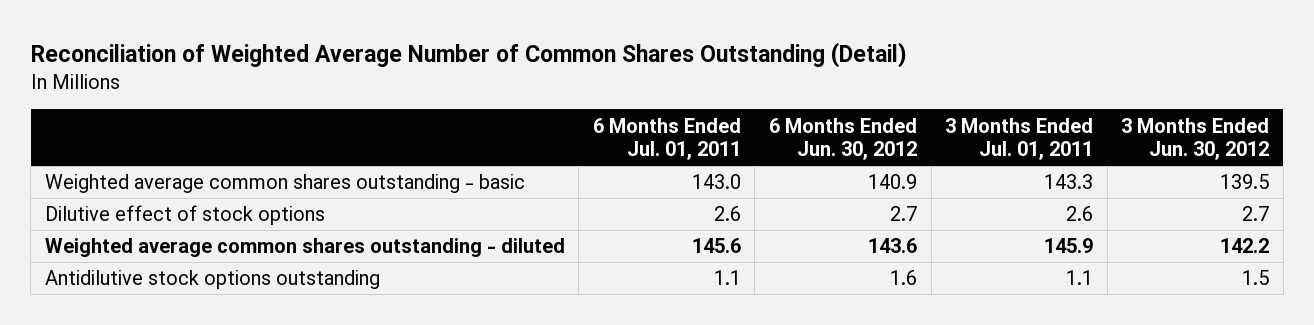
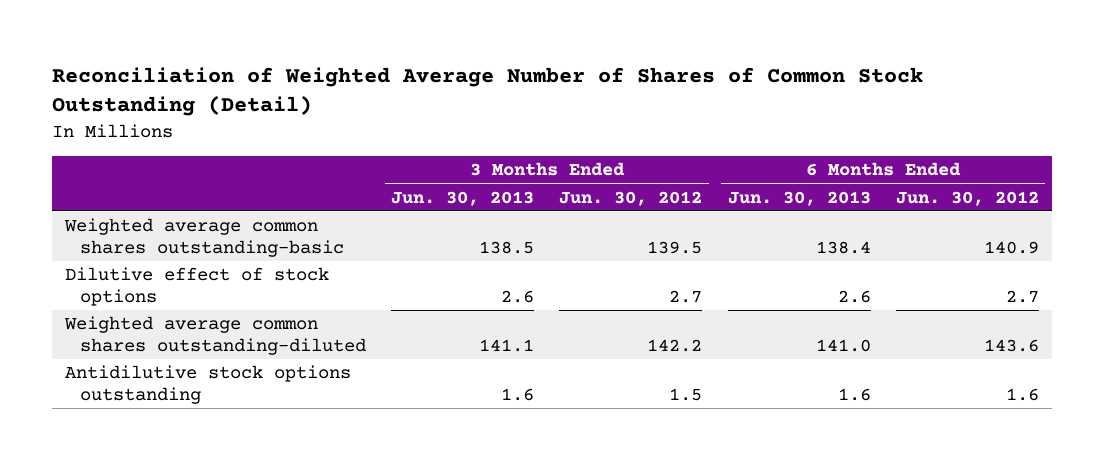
- Reconciliation of Weighted Average Number of Common Shares Outstanding (Detail)
+ Reconciliation of Weighted Average Number of Shares of Common Stock Outstanding (Detail)
- | 6 Months Ended Jul. 01, 2011 | 6 Months Ended Jun. 30, 2012 | 3 Months Ended Jul. 01, 2011 | 3 Months Ended Jun. 30, 2012
+ | 3 Months Ended Jun. 30, 2013 | 3 Months Ended Jun. 30, 2012 | 6 Months Ended Jun. 30, 2013 | 6 Months Ended Jun. 30, 2012
- Weighted average common shares outstanding - basic | 143.0 | 140.9 | 143.3 | 139.5
+ Weighted average common shares outstanding-basic | 138.5 | 139.5 | 138.4 | 140.9
- Weighted average common shares outstanding - diluted | 145.6 | 143.6 | 145.9 | 142.2
+ Weighted average common shares outstanding-diluted | 141.1 | 142.2 | 141.0 | 143.6

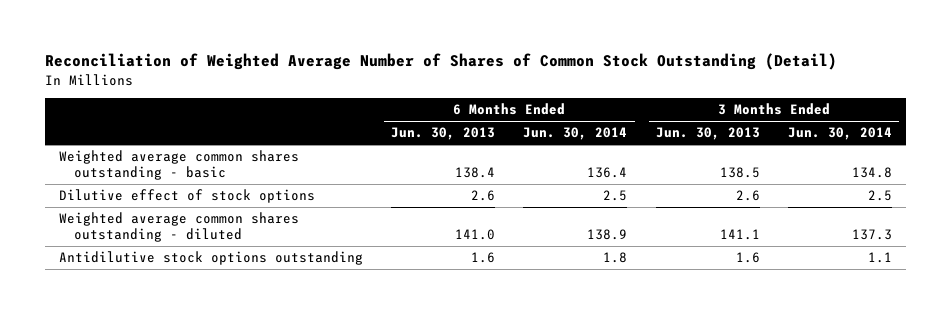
- | 3 Months Ended Jun. 30, 2013 | 3 Months Ended Jun. 30, 2012 | 6 Months Ended Jun. 30, 2013 | 6 Months Ended Jun. 30, 2012
+ | 6 Months Ended Jun. 30, 2013 | 6 Months Ended Jun. 30, 2014 | 3 Months Ended Jun. 30, 2013 | 3 Months Ended Jun. 30, 2014
- Weighted average common shares outstanding-basic | 138.5 | 139.5 | 138.4 | 140.9
+ Weighted average common shares outstanding - basic | 138.4 | 136.4 | 138.5 | 134.8
- Weighted average common shares outstanding-diluted | 141.1 | 142.2 | 141.0 | 143.6
+ Weighted average common shares outstanding - diluted | 141.0 | 138.9 | 141.1 | 137.3

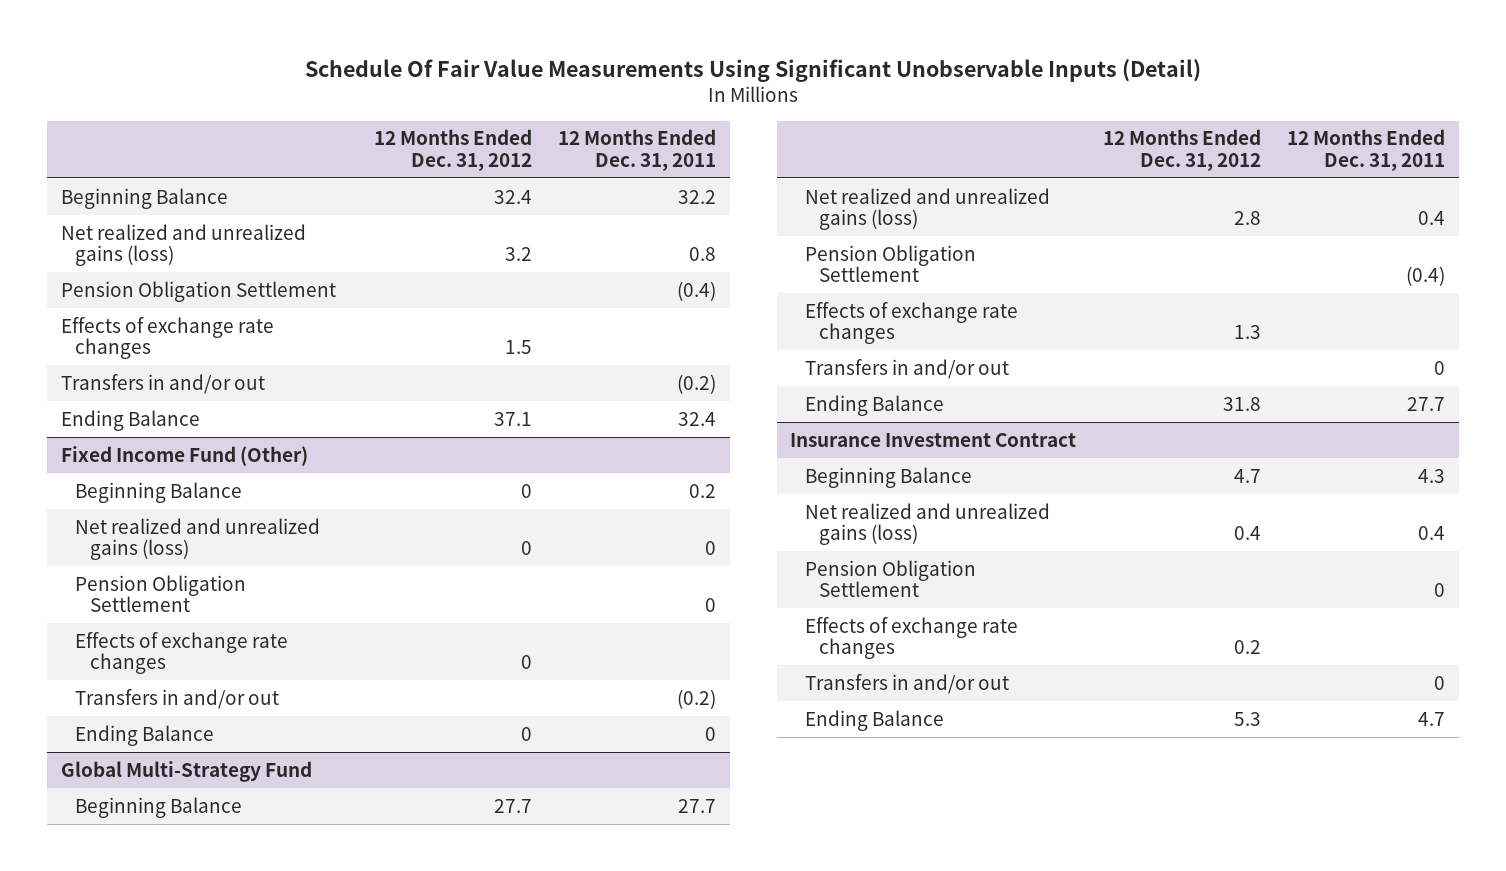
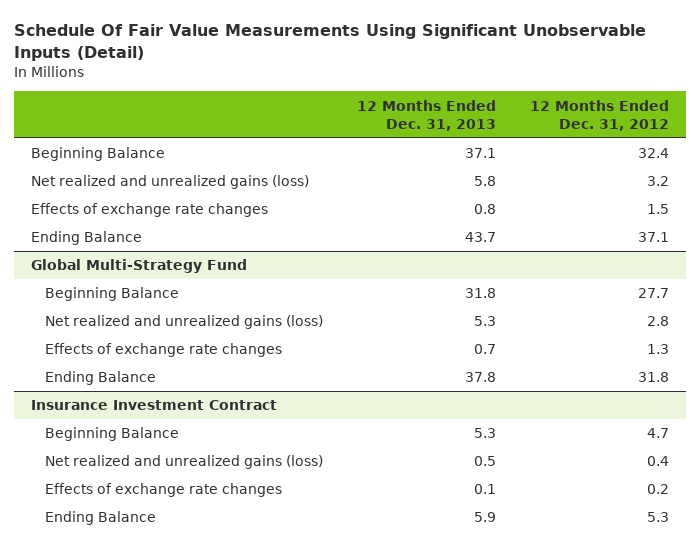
- | 12 Months Ended Dec. 31, 2012 | 12 Months Ended Dec. 31, 2011
+ | 12 Months Ended Dec. 31, 2013 | 12 Months Ended Dec. 31, 2012
- Pension Obligation Settlement | | (0.4)
- Transfers in and/or out | | (0.2)
- Fixed Income Fund (Other)
- Beginning Balance | 0 | 0.2
- Net realized and unrealized gains (loss) | 0 | 0
- Pension Obligation Settlement | | 0
- Effects of exchange rate changes | 0 |
- Transfers in and/or out | | (0.2)
- Ending Balance | 0 | 0
@ Global Multi-Strategy Fund
- Pension Obligation Settlement | | (0.4)
- Transfers in and/or out | | 0
@ Insurance Investment Contract
- Pension Obligation Settlement | | 0
- Transfers in and/or out | | 0

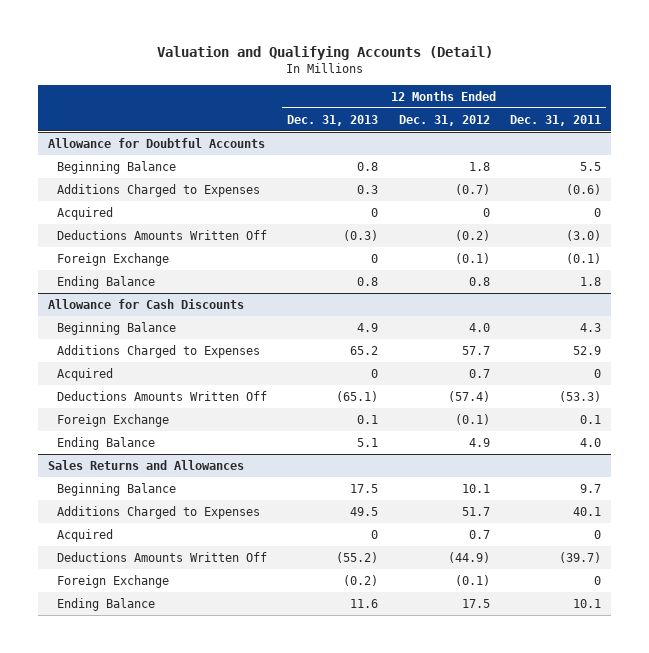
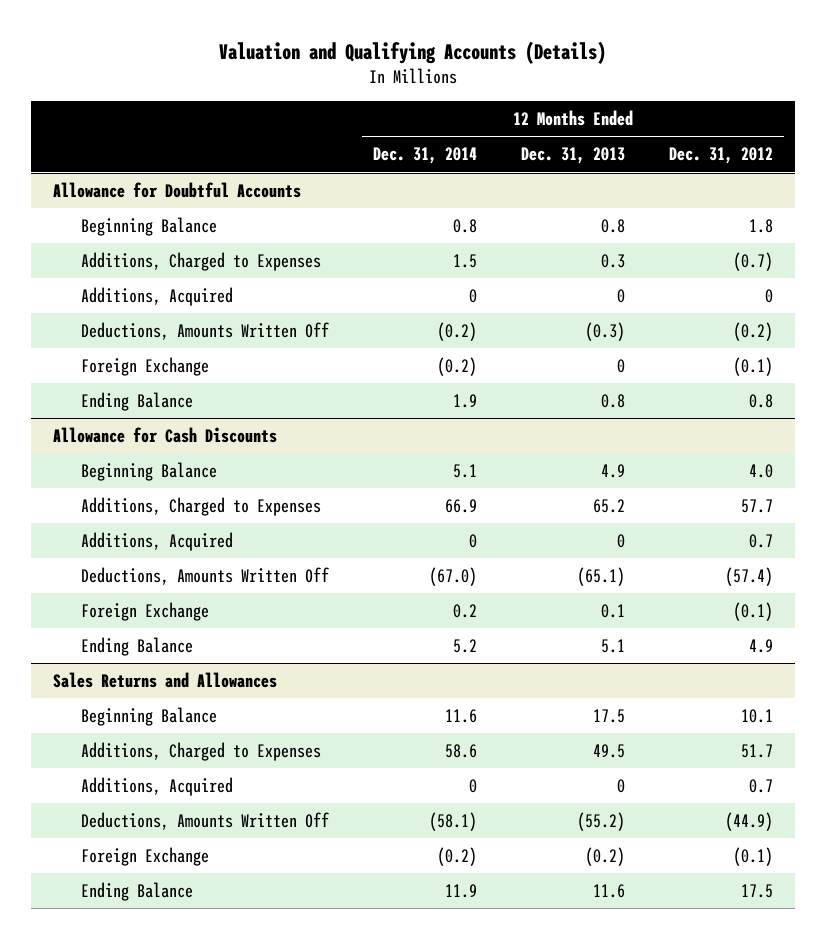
- Valuation and Qualifying Accounts (Detail)
+ Valuation and Qualifying Accounts (Details)
- | 12 Months Ended Dec. 31, 2013 | 12 Months Ended Dec. 31, 2012 | 12 Months Ended Dec. 31, 2011
+ | 12 Months Ended Dec. 31, 2014 | 12 Months Ended Dec. 31, 2013 | 12 Months Ended Dec. 31, 2012
@ Allowance for Doubtful Accounts
- Additions Charged to Expenses | 0.3 | (0.7) | (0.6)
- Acquired | 0 | 0 | 0
- Deductions Amounts Written Off | (0.3) | (0.2) | (3.0)
+ Additions, Charged to Expenses | 1.5 | 0.3 | (0.7)
+ Additions, Acquired | 0 | 0 | 0
+ Deductions, Amounts Written Off | (0.2) | (0.3) | (0.2)
@ Allowance for Cash Discounts
- Additions Charged to Expenses | 65.2 | 57.7 | 52.9
- Acquired | 0 | 0.7 | 0
- Deductions Amounts Written Off | (65.1) | (57.4) | (53.3)
+ Additions, Charged to Expenses | 66.9 | 65.2 | 57.7
+ Additions, Acquired | 0 | 0 | 0.7
+ Deductions, Amounts Written Off | (67.0) | (65.1) | (57.4)
@ Sales Returns and Allowances
- Additions Charged to Expenses | 49.5 | 51.7 | 40.1
- Acquired | 0 | 0.7 | 0
- Deductions Amounts Written Off | (55.2) | (44.9) | (39.7)
+ Additions, Charged to Expenses | 58.6 | 49.5 | 51.7
+ Additions, Acquired | 0 | 0 | 0.7
+ Deductions, Amounts Written Off | (58.1) | (55.2) | (44.9)

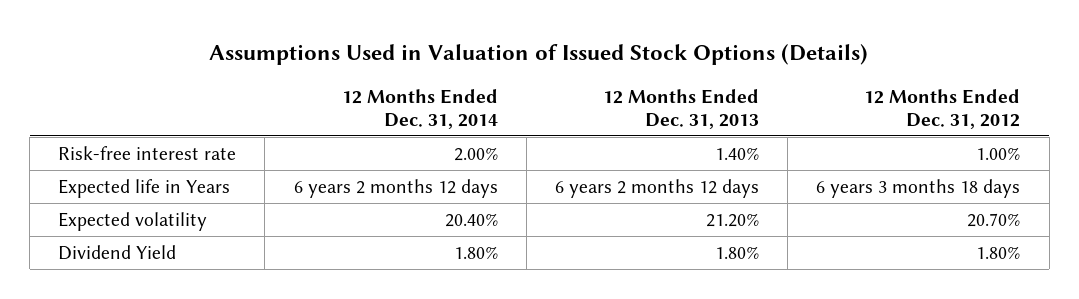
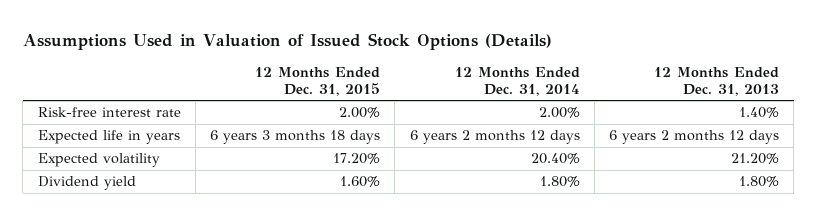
- | 12 Months Ended Dec. 31, 2014 | 12 Months Ended Dec. 31, 2013 | 12 Months Ended Dec. 31, 2012
+ | 12 Months Ended Dec. 31, 2015 | 12 Months Ended Dec. 31, 2014 | 12 Months Ended Dec. 31, 2013
- Expected life in Years | 6 years 2 months 12 days | 6 years 2 months 12 days | 6 years 3 months 18 days
+ Expected life in years | 6 years 3 months 18 days | 6 years 2 months 12 days | 6 years 2 months 12 days
- Dividend Yield | 1.80% | 1.80% | 1.80%
+ Dividend yield | 1.60% | 1.80% | 1.80%

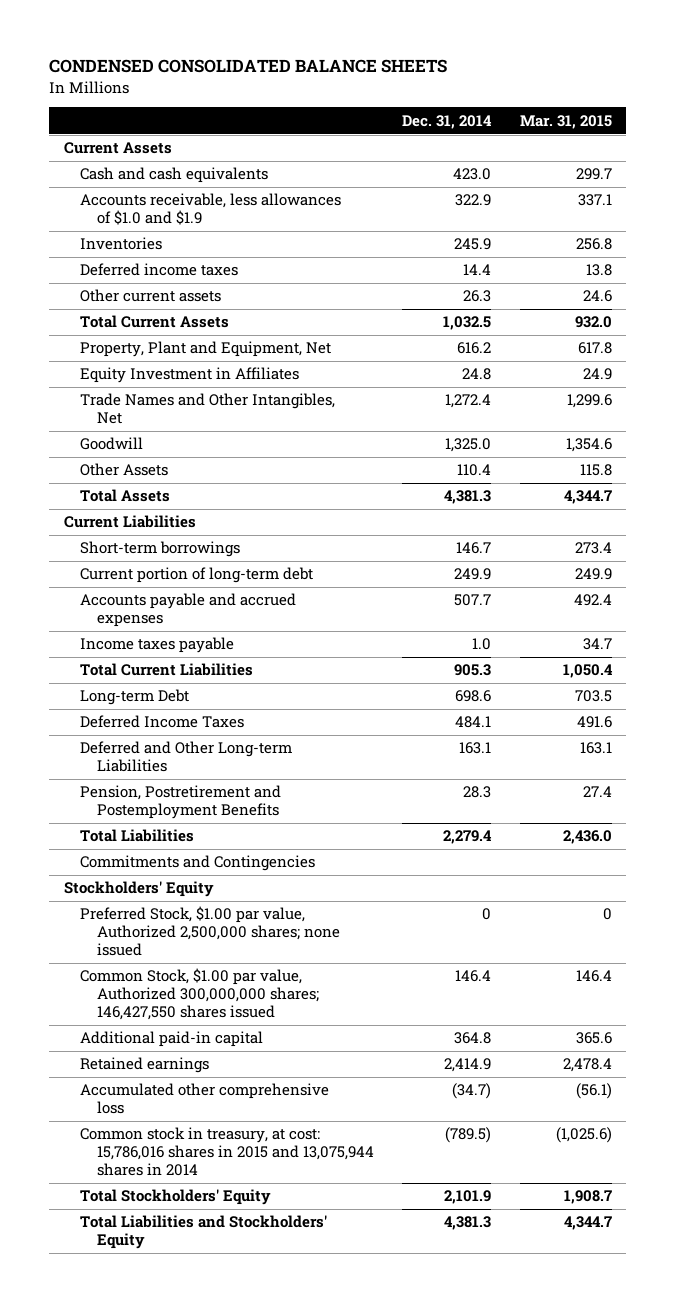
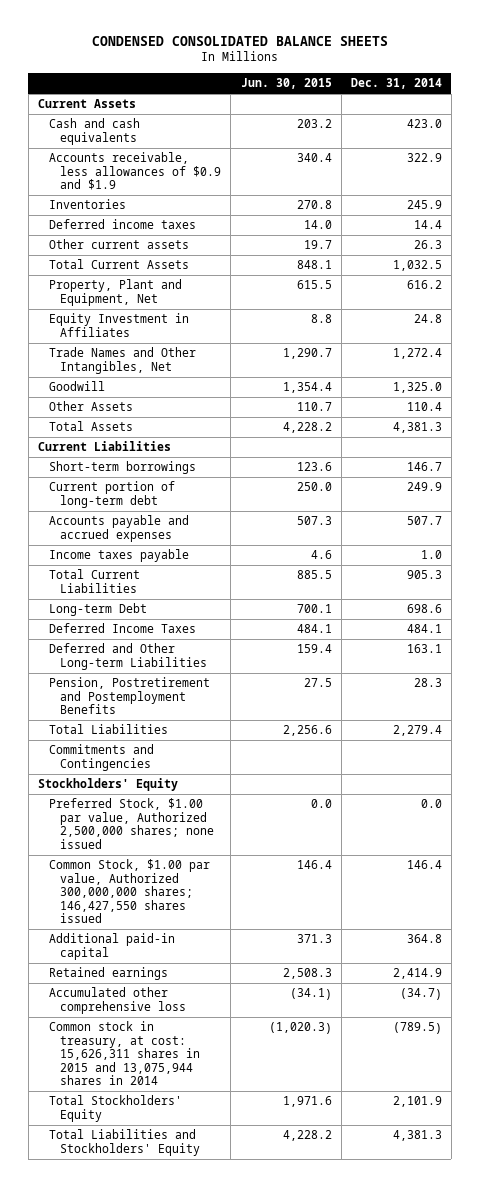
- | Dec. 31, 2014 | Mar. 31, 2015
+ | Jun. 30, 2015 | Dec. 31, 2014
- Accounts receivable, less allowances of $1.0 and $1.9 | 322.9 | 337.1
+ Accounts receivable, less allowances of $0.9 and $1.9 | 340.4 | 322.9
- Preferred Stock, $1.00 par value, Authorized 2,500,000 shares; none issued | 0 | 0
+ Preferred Stock, $1.00 par value, Authorized 2,500,000 shares; none issued | 0.0 | 0.0
- Common stock in treasury, at cost: 15,786,016 shares in 2015 and 13,075,944 shares in 2014 | (789.5) | (1,025.6)
+ Common stock in treasury, at cost: 15,626,311 shares in 2015 and 13,075,944 shares in 2014 | (1,020.3) | (789.5)

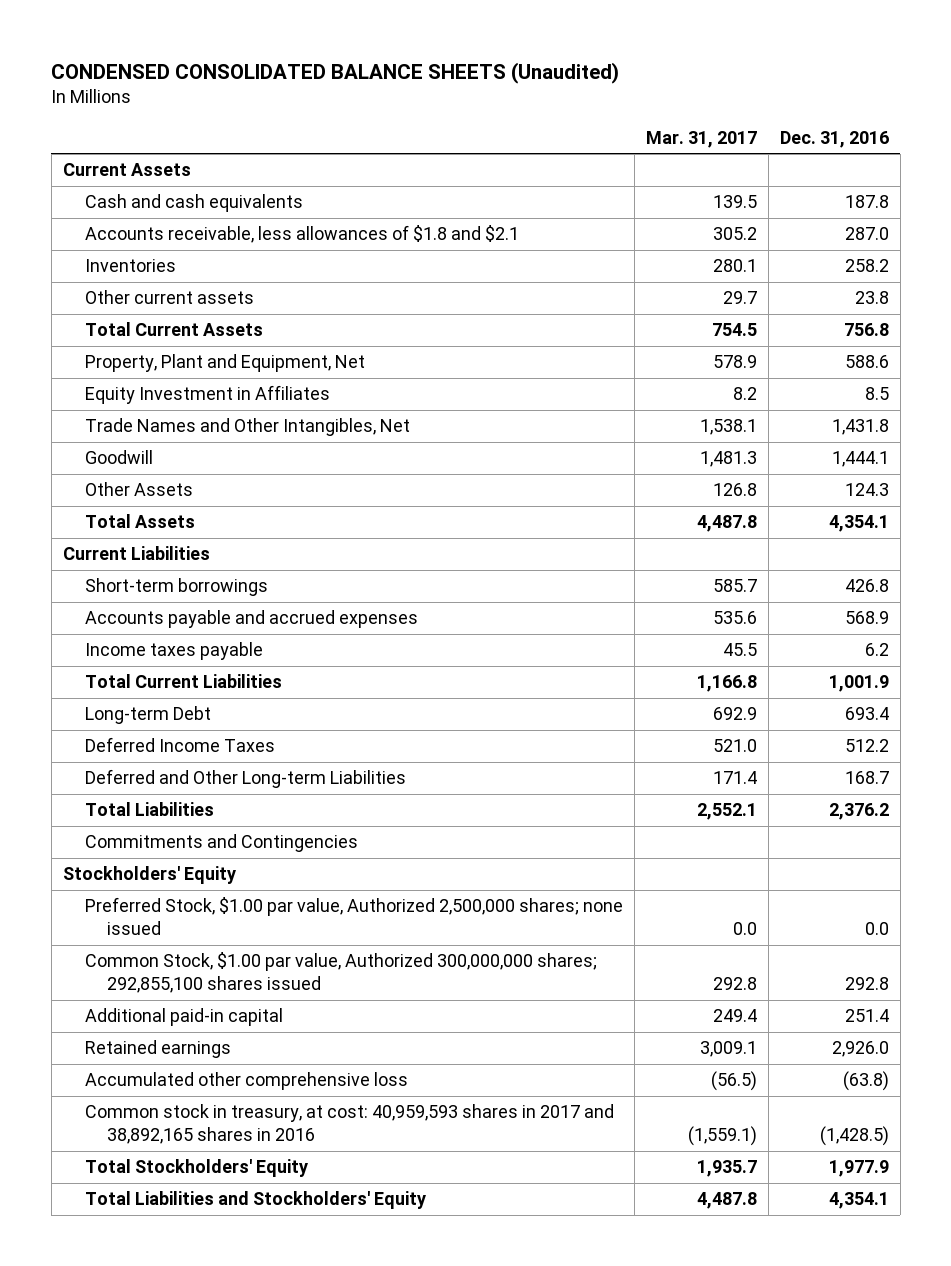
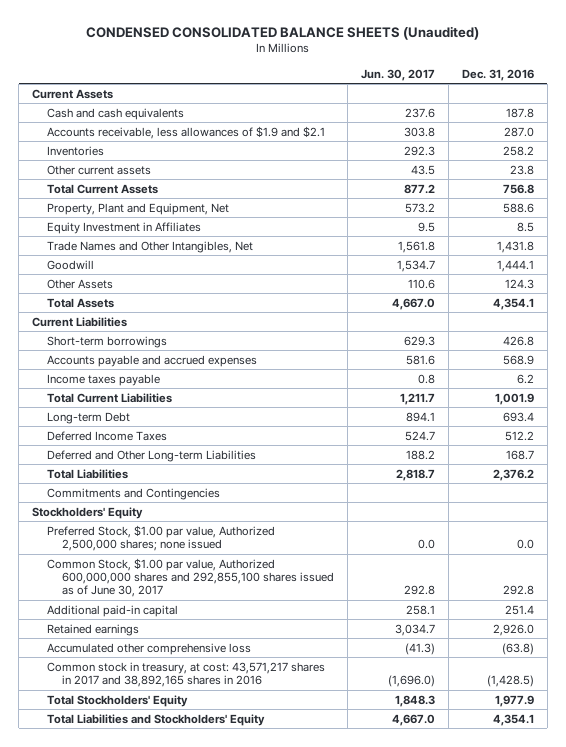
- | Mar. 31, 2017 | Dec. 31, 2016
+ | Jun. 30, 2017 | Dec. 31, 2016
- Accounts receivable, less allowances of $1.8 and $2.1 | 305.2 | 287.0
+ Accounts receivable, less allowances of $1.9 and $2.1 | 303.8 | 287.0
- Common Stock, $1.00 par value, Authorized 300,000,000 shares; 292,855,100 shares issued | 292.8 | 292.8
+ Common Stock, $1.00 par value, Authorized 600,000,000 shares and 292,855,100 shares issued as of June 30, 2017 | 292.8 | 292.8
- Common stock in treasury, at cost: 40,959,593 shares in 2017 and 38,892,165 shares in 2016 | (1,559.1) | (1,428.5)
+ Common stock in treasury, at cost: 43,571,217 shares in 2017 and 38,892,165 shares in 2016 | (1,696.0) | (1,428.5)

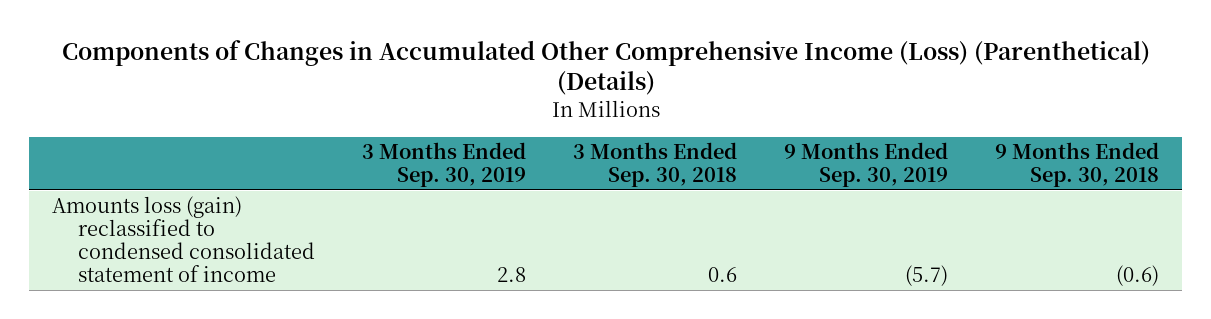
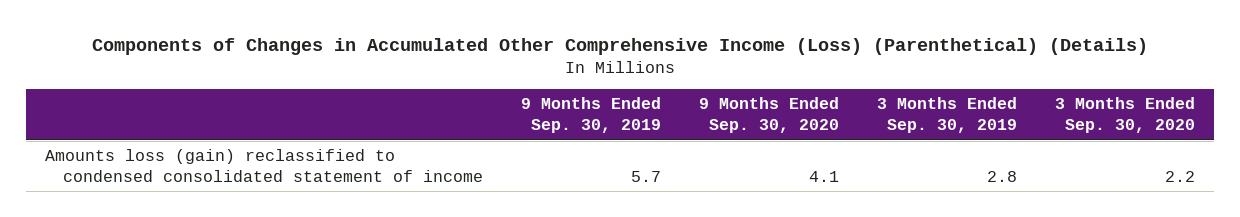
- | 3 Months Ended Sep. 30, 2019 | 3 Months Ended Sep. 30, 2018 | 9 Months Ended Sep. 30, 2019 | 9 Months Ended Sep. 30, 2018
+ | 9 Months Ended Sep. 30, 2019 | 9 Months Ended Sep. 30, 2020 | 3 Months Ended Sep. 30, 2019 | 3 Months Ended Sep. 30, 2020
- Amounts loss (gain) reclassified to condensed consolidated statement of income | 2.8 | 0.6 | (5.7) | (0.6)
+ Amounts loss (gain) reclassified to condensed consolidated statement of income | 5.7 | 4.1 | 2.8 | 2.2

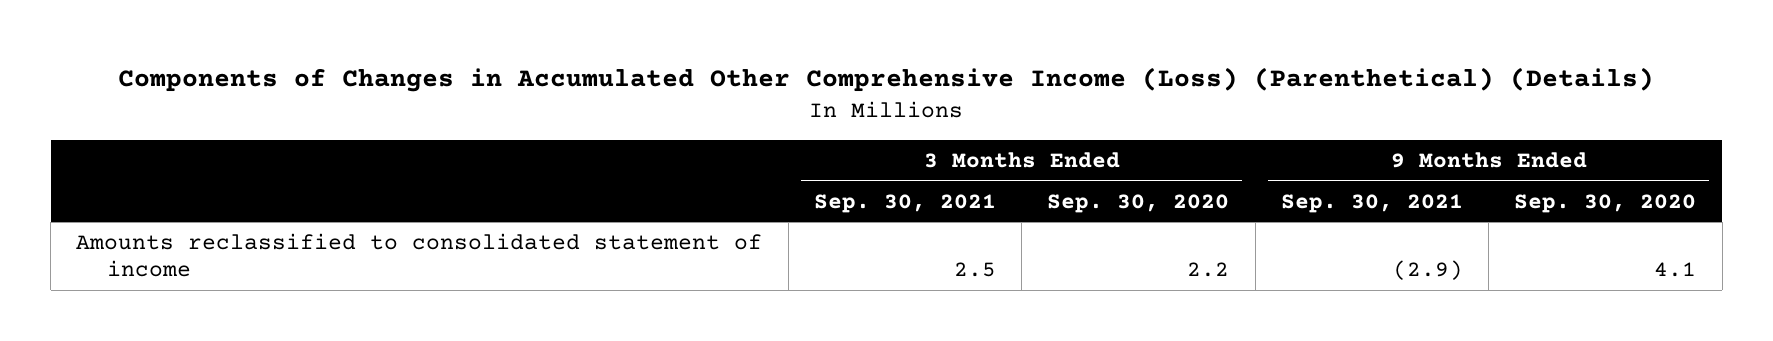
- | 9 Months Ended Sep. 30, 2019 | 9 Months Ended Sep. 30, 2020 | 3 Months Ended Sep. 30, 2019 | 3 Months Ended Sep. 30, 2020
+ | 3 Months Ended Sep. 30, 2021 | 3 Months Ended Sep. 30, 2020 | 9 Months Ended Sep. 30, 2021 | 9 Months Ended Sep. 30, 2020
- Amounts loss (gain) reclassified to condensed consolidated statement of income | 5.7 | 4.1 | 2.8 | 2.2
+ Amounts reclassified to consolidated statement of income | 2.5 | 2.2 | (2.9) | 4.1

